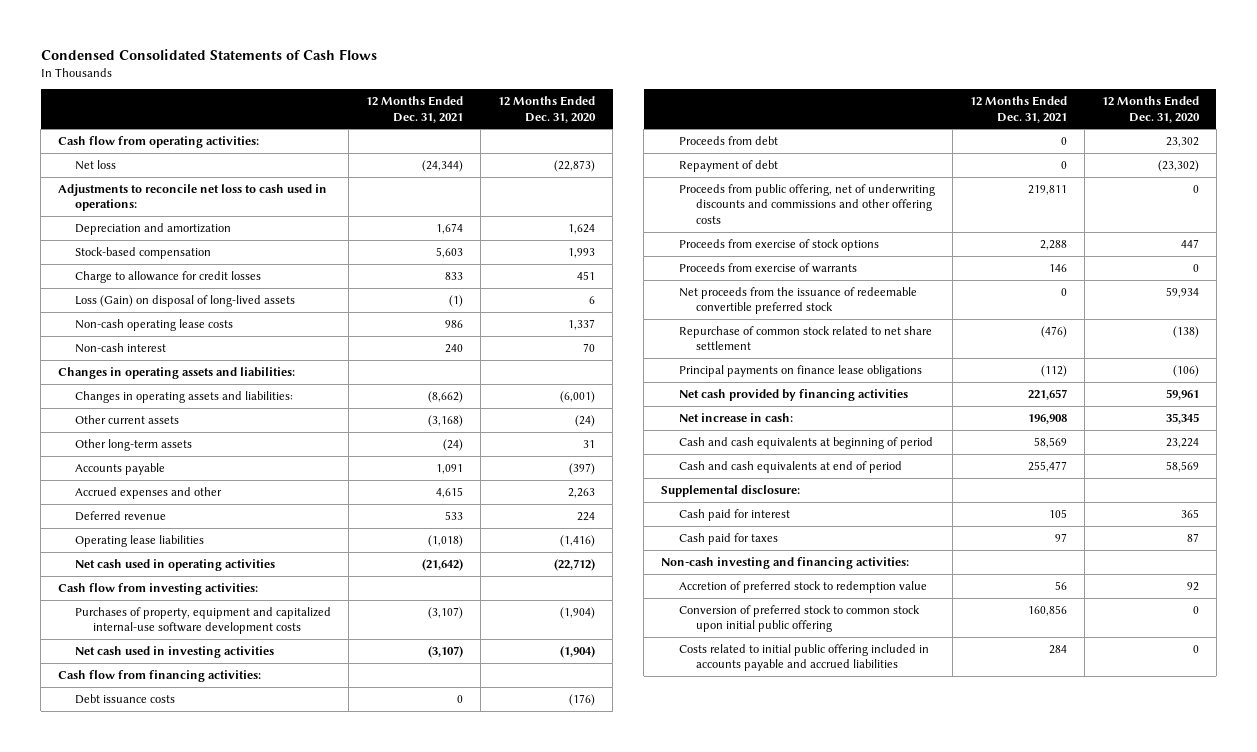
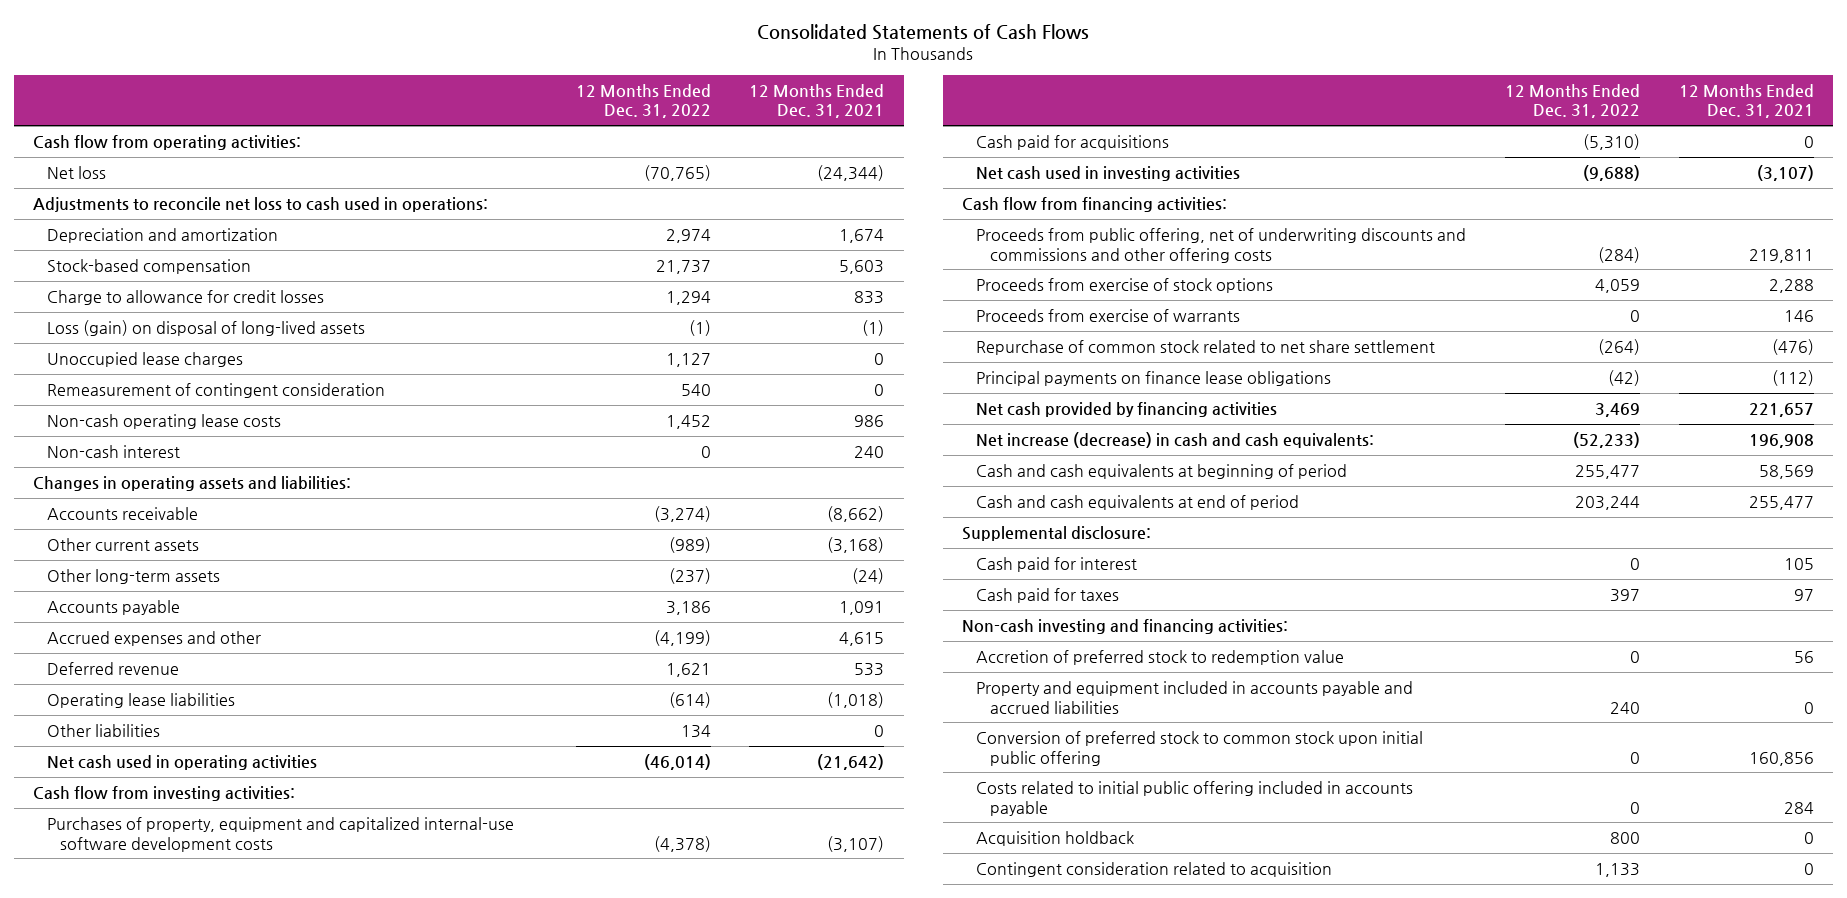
- Condensed Consolidated Statements of Cash Flows
+ Consolidated Statements of Cash Flows
- | 12 Months Ended Dec. 31, 2021 | 12 Months Ended Dec. 31, 2020
+ | 12 Months Ended Dec. 31, 2022 | 12 Months Ended Dec. 31, 2021
- Loss (Gain) on disposal of long-lived assets | (1) | 6
+ Loss (gain) on disposal of long-lived assets | (1) | (1)
+ Unoccupied lease charges | 1,127 | 0
+ Remeasurement of contingent consideration | 540 | 0
- Changes in operating assets and liabilities: | (8,662) | (6,001)
+ Accounts receivable | (3,274) | (8,662)
+ Other liabilities | 134 | 0
+ Cash paid for acquisitions | (5,310) | 0
- Debt issuance costs | 0 | (176)
- Proceeds from debt | 0 | 23,302
- Repayment of debt | 0 | (23,302)
- Net proceeds from the issuance of redeemable convertible preferred stock | 0 | 59,934
- Net increase in cash: | 196,908 | 35,345
+ Net increase (decrease) in cash and cash equivalents: | (52,233) | 196,908
+ Property and equipment included in accounts payable and accrued liabilities | 240 | 0
- Costs related to initial public offering included in accounts payable and accrued liabilities | 284 | 0
+ Costs related to initial public offering included in accounts payable | 0 | 284
+ Acquisition holdback | 800 | 0
+ Contingent consideration related to acquisition | 1,133 | 0

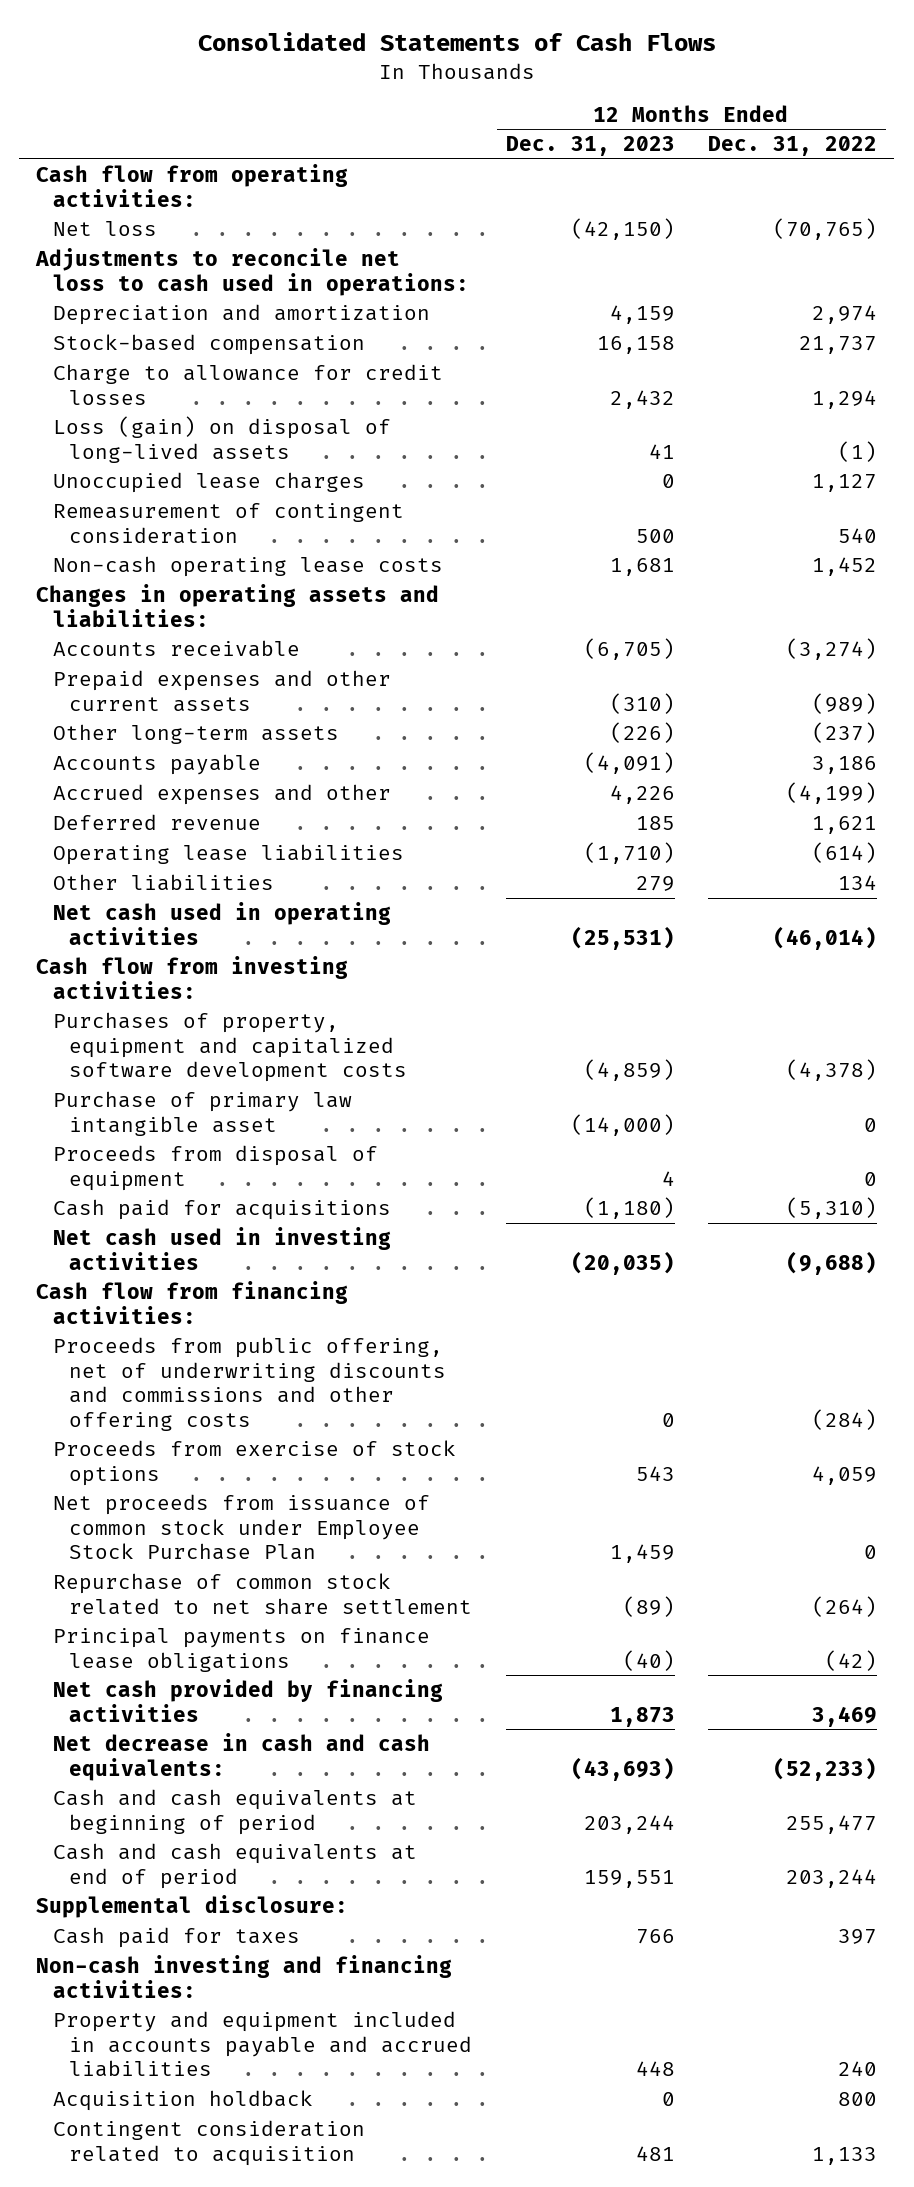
- | 12 Months Ended Dec. 31, 2022 | 12 Months Ended Dec. 31, 2021
+ | 12 Months Ended Dec. 31, 2023 | 12 Months Ended Dec. 31, 2022
- Non-cash interest | 0 | 240
- Other current assets | (989) | (3,168)
+ Prepaid expenses and other current assets | (310) | (989)
- Purchases of property, equipment and capitalized internal-use software development costs | (4,378) | (3,107)
+ Purchases of property, equipment and capitalized software development costs | (4,859) | (4,378)
+ Purchase of primary law intangible asset | (14,000) | 0
+ Proceeds from disposal of equipment | 4 | 0
- Proceeds from exercise of warrants | 0 | 146
+ Net proceeds from issuance of common stock under Employee Stock Purchase Plan | 1,459 | 0
- Net increase (decrease) in cash and cash equivalents: | (52,233) | 196,908
+ Net decrease in cash and cash equivalents: | (43,693) | (52,233)
- Cash paid for interest | 0 | 105
- Accretion of preferred stock to redemption value | 0 | 56
- Conversion of preferred stock to common stock upon initial public offering | 0 | 160,856
- Costs related to initial public offering included in accounts payable | 0 | 284

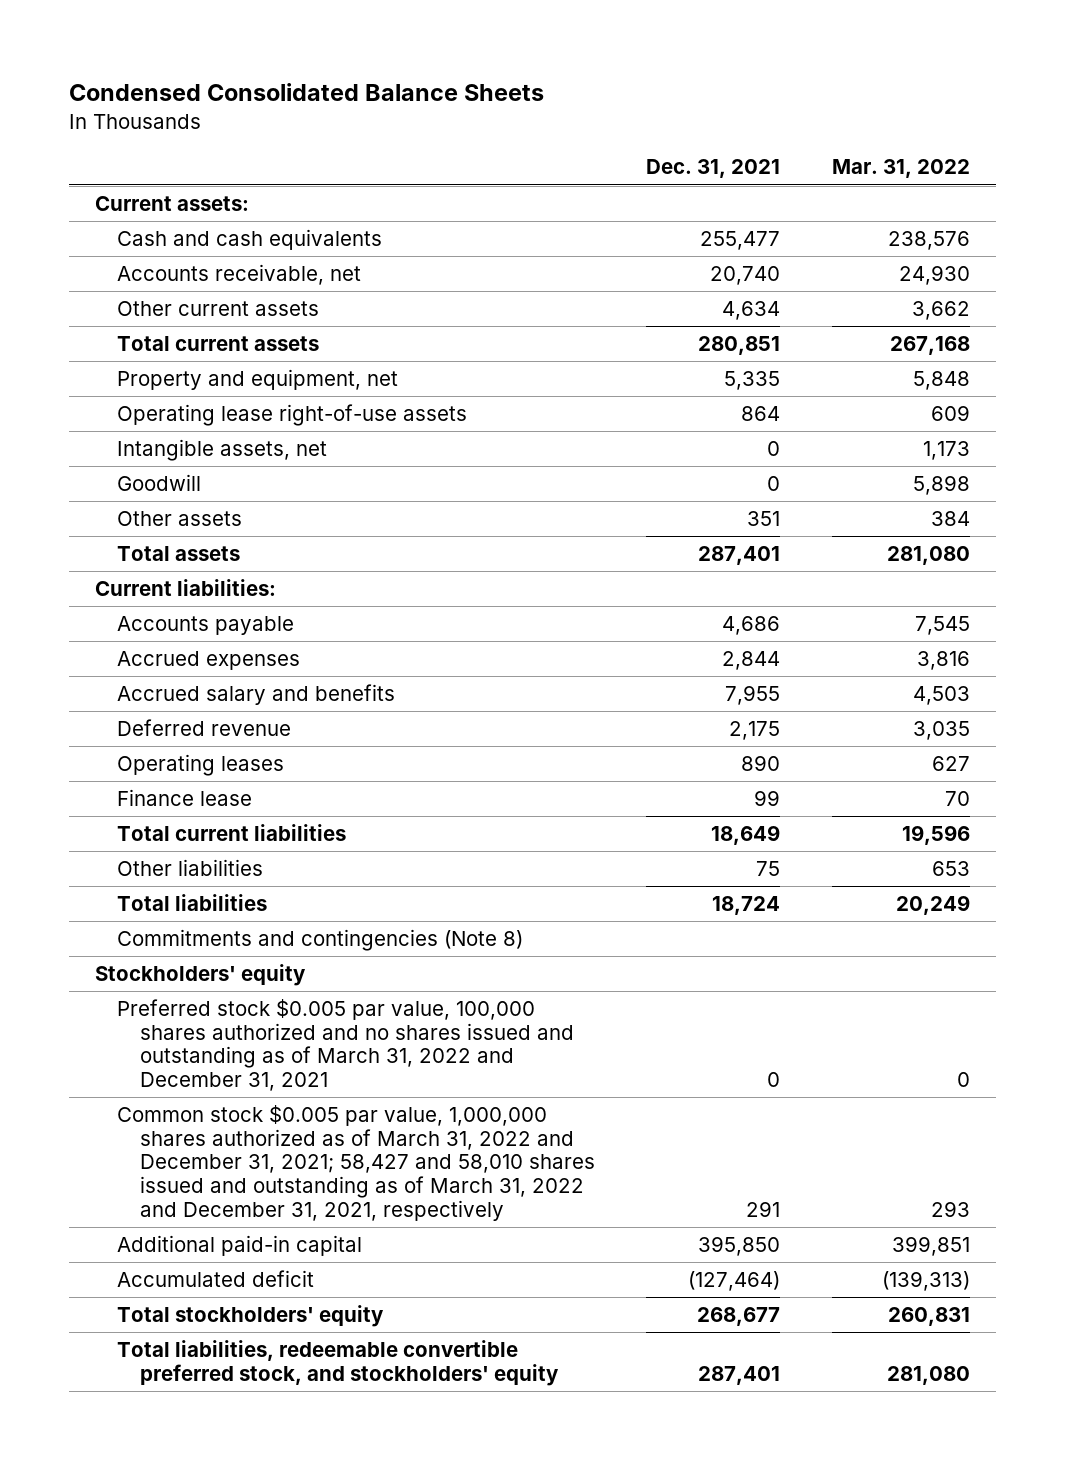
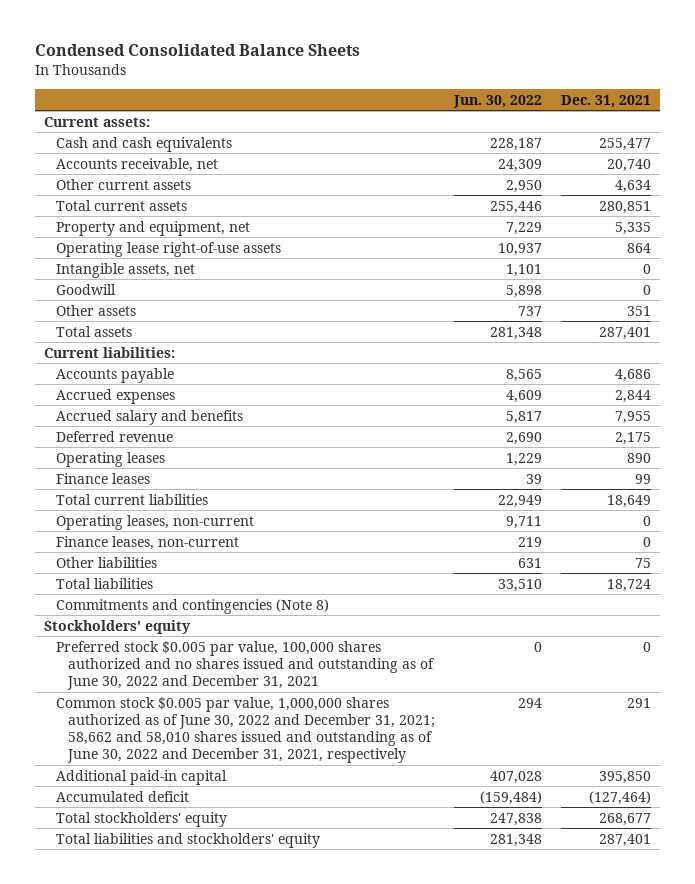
- | Dec. 31, 2021 | Mar. 31, 2022
+ | Jun. 30, 2022 | Dec. 31, 2021
- Finance lease | 99 | 70
+ Finance leases | 39 | 99
+ Operating leases, non-current | 9,711 | 0
+ Finance leases, non-current | 219 | 0
- Preferred stock $0.005 par value, 100,000 shares authorized and no shares issued and outstanding as of March 31, 2022 and December 31, 2021 | 0 | 0
- Common stock $0.005 par value, 1,000,000 shares authorized as of March 31, 2022 and December 31, 2021; 58,427 and 58,010 shares issued and outstanding as of March 31, 2022 and December 31, 2021, respectively | 291 | 293
+ Preferred stock $0.005 par value, 100,000 shares authorized and no shares issued and outstanding as of June 30, 2022 and December 31, 2021 | 0 | 0
+ Common stock $0.005 par value, 1,000,000 shares authorized as of June 30, 2022 and December 31, 2021; 58,662 and 58,010 shares issued and outstanding as of June 30, 2022 and December 31, 2021, respectively | 294 | 291
- Total liabilities, redeemable convertible preferred stock, and stockholders' equity | 287,401 | 281,080
+ Total liabilities and stockholders' equity | 281,348 | 287,401

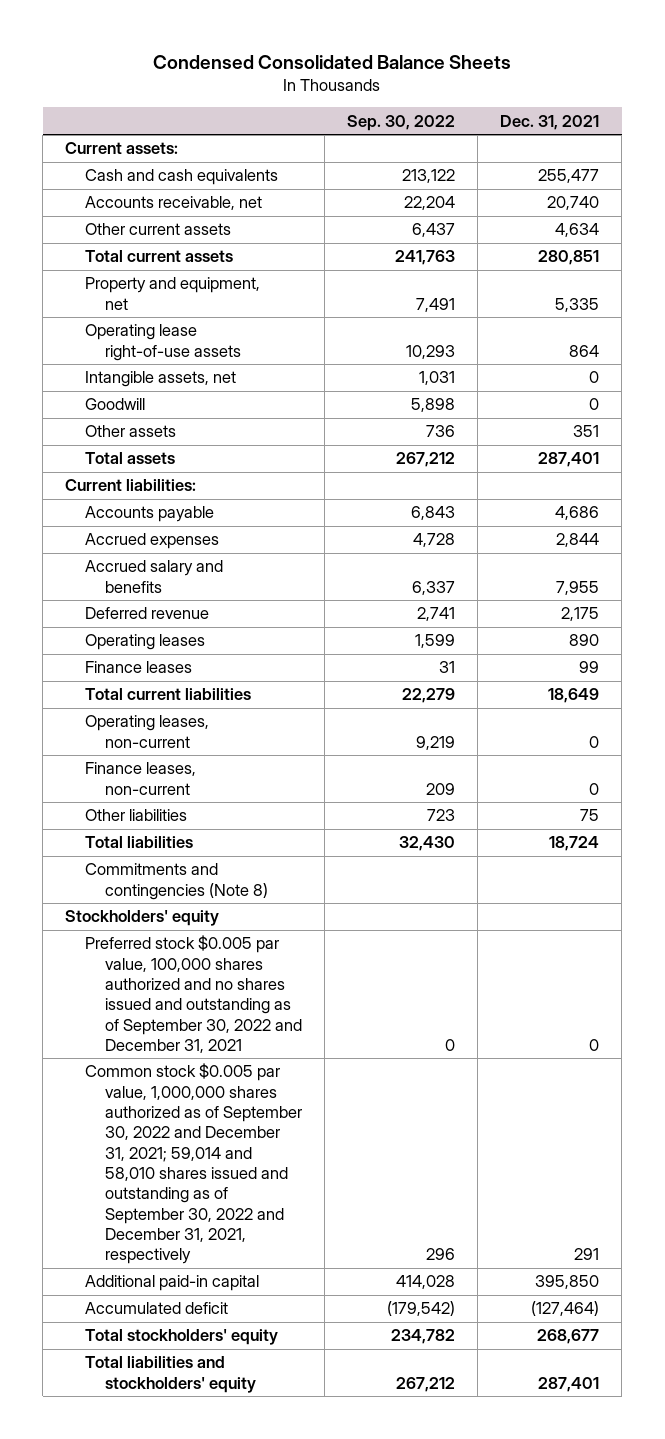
- | Jun. 30, 2022 | Dec. 31, 2021
+ | Sep. 30, 2022 | Dec. 31, 2021
- Preferred stock $0.005 par value, 100,000 shares authorized and no shares issued and outstanding as of June 30, 2022 and December 31, 2021 | 0 | 0
- Common stock $0.005 par value, 1,000,000 shares authorized as of June 30, 2022 and December 31, 2021; 58,662 and 58,010 shares issued and outstanding as of June 30, 2022 and December 31, 2021, respectively | 294 | 291
+ Preferred stock $0.005 par value, 100,000 shares authorized and no shares issued and outstanding as of September 30, 2022 and December 31, 2021 | 0 | 0
+ Common stock $0.005 par value, 1,000,000 shares authorized as of September 30, 2022 and December 31, 2021; 59,014 and 58,010 shares issued and outstanding as of September 30, 2022 and December 31, 2021, respectively | 296 | 291

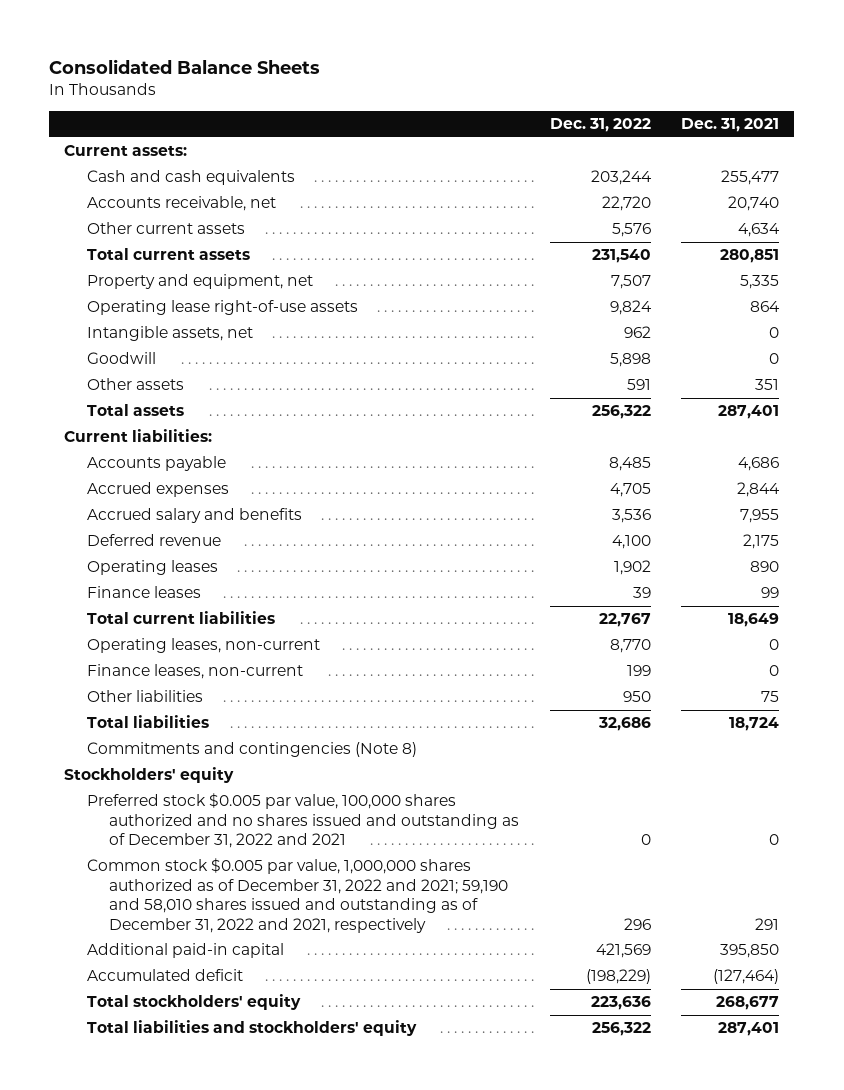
- Condensed Consolidated Balance Sheets
+ Consolidated Balance Sheets
- | Sep. 30, 2022 | Dec. 31, 2021
+ | Dec. 31, 2022 | Dec. 31, 2021
- Preferred stock $0.005 par value, 100,000 shares authorized and no shares issued and outstanding as of September 30, 2022 and December 31, 2021 | 0 | 0
- Common stock $0.005 par value, 1,000,000 shares authorized as of September 30, 2022 and December 31, 2021; 59,014 and 58,010 shares issued and outstanding as of September 30, 2022 and December 31, 2021, respectively | 296 | 291
+ Preferred stock $0.005 par value, 100,000 shares authorized and no shares issued and outstanding as of December 31, 2022 and 2021 | 0 | 0
+ Common stock $0.005 par value, 1,000,000 shares authorized as of December 31, 2022 and 2021; 59,190 and 58,010 shares issued and outstanding as of December 31, 2022 and 2021, respectively | 296 | 291

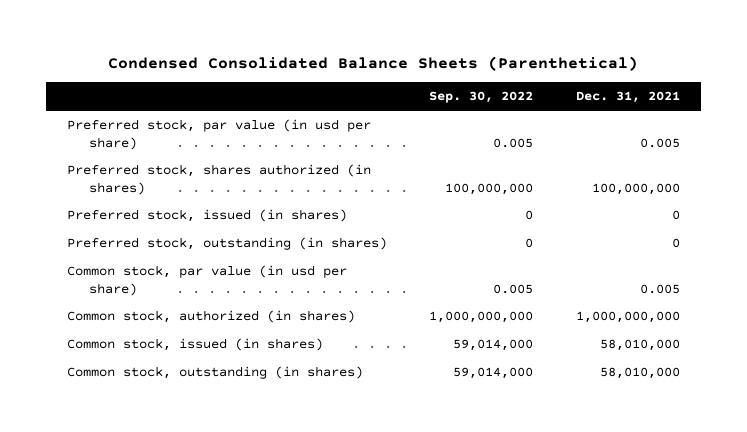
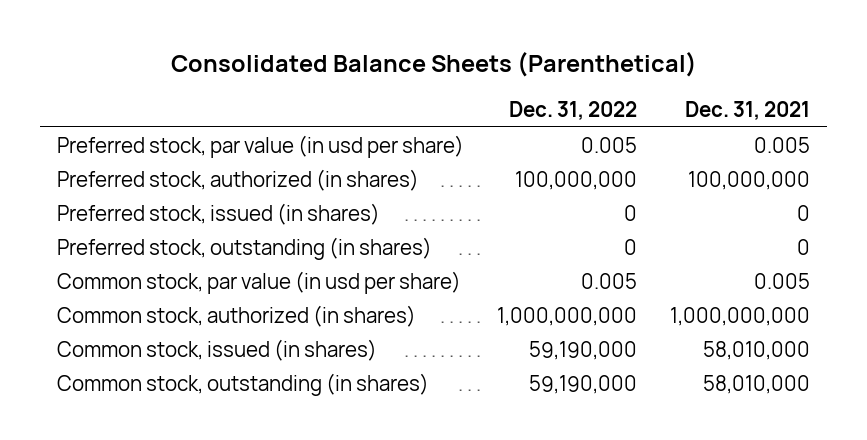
- Condensed Consolidated Balance Sheets (Parenthetical)
+ Consolidated Balance Sheets (Parenthetical)
- | Sep. 30, 2022 | Dec. 31, 2021
+ | Dec. 31, 2022 | Dec. 31, 2021
- Preferred stock, shares authorized (in shares) | 100,000,000 | 100,000,000
+ Preferred stock, authorized (in shares) | 100,000,000 | 100,000,000

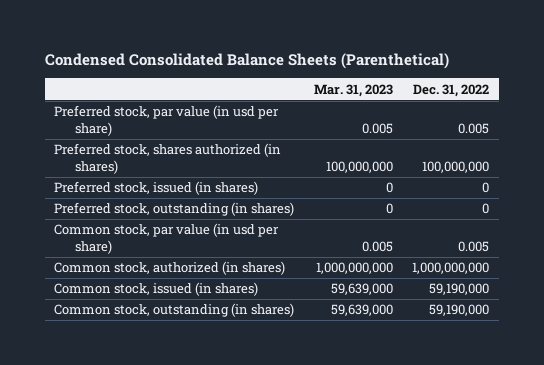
- Consolidated Balance Sheets (Parenthetical)
+ Condensed Consolidated Balance Sheets (Parenthetical)
- | Dec. 31, 2022 | Dec. 31, 2021
+ | Mar. 31, 2023 | Dec. 31, 2022
- Preferred stock, authorized (in shares) | 100,000,000 | 100,000,000
+ Preferred stock, shares authorized (in shares) | 100,000,000 | 100,000,000

